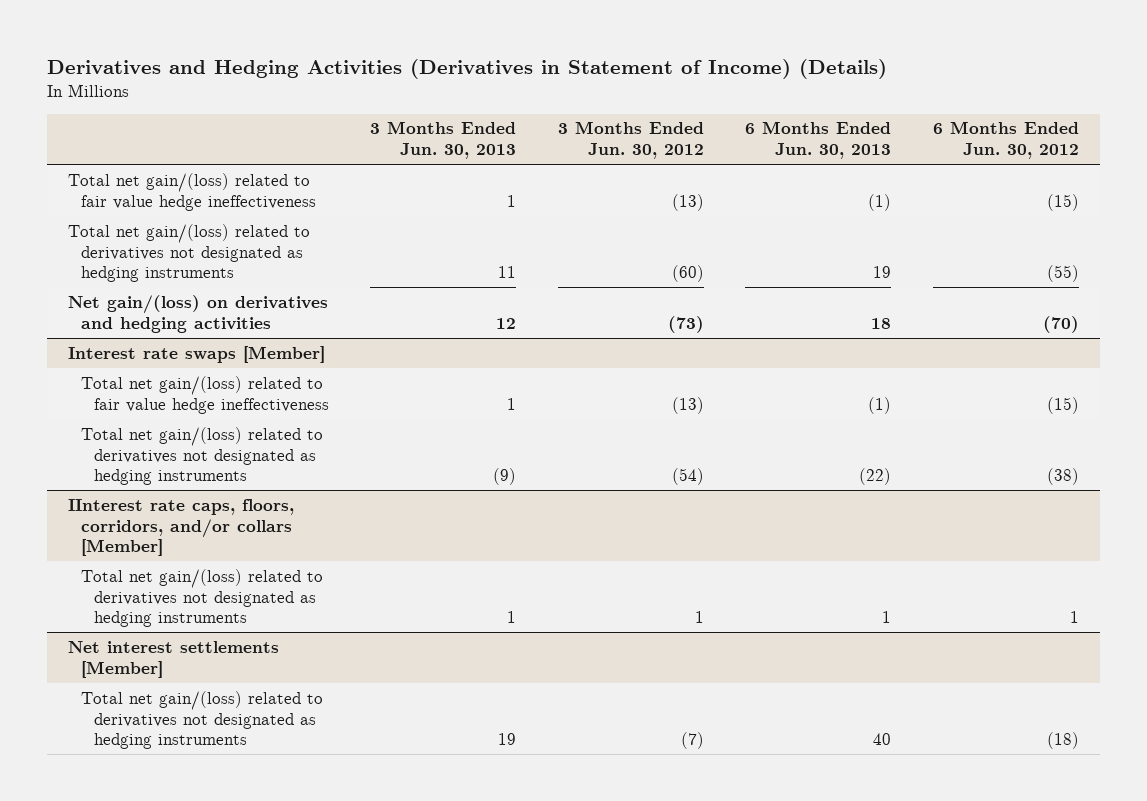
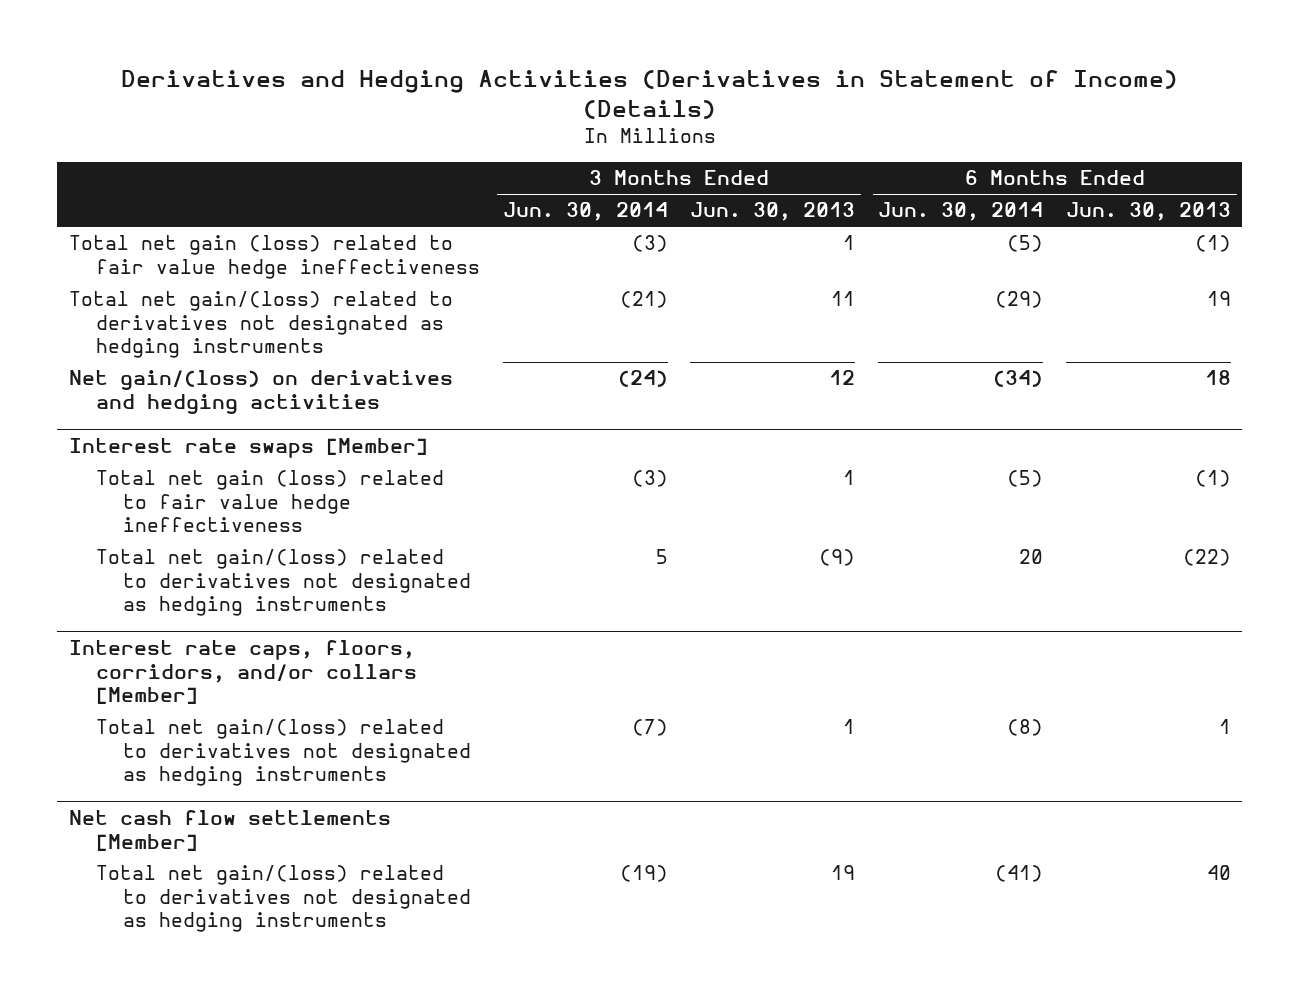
- | 3 Months Ended Jun. 30, 2013 | 3 Months Ended Jun. 30, 2012 | 6 Months Ended Jun. 30, 2013 | 6 Months Ended Jun. 30, 2012
+ | 3 Months Ended Jun. 30, 2014 | 3 Months Ended Jun. 30, 2013 | 6 Months Ended Jun. 30, 2014 | 6 Months Ended Jun. 30, 2013
- Total net gain/(loss) related to fair value hedge ineffectiveness | 1 | (13) | (1) | (15)
+ Total net gain (loss) related to fair value hedge ineffectiveness | (3) | 1 | (5) | (1)
@ Interest rate swaps [Member]
- Total net gain/(loss) related to fair value hedge ineffectiveness | 1 | (13) | (1) | (15)
+ Total net gain (loss) related to fair value hedge ineffectiveness | (3) | 1 | (5) | (1)
- IInterest rate caps, floors, corridors, and/or collars [Member]
+ Interest rate caps, floors, corridors, and/or collars [Member]
- Net interest settlements [Member]
+ Net cash flow settlements [Member]

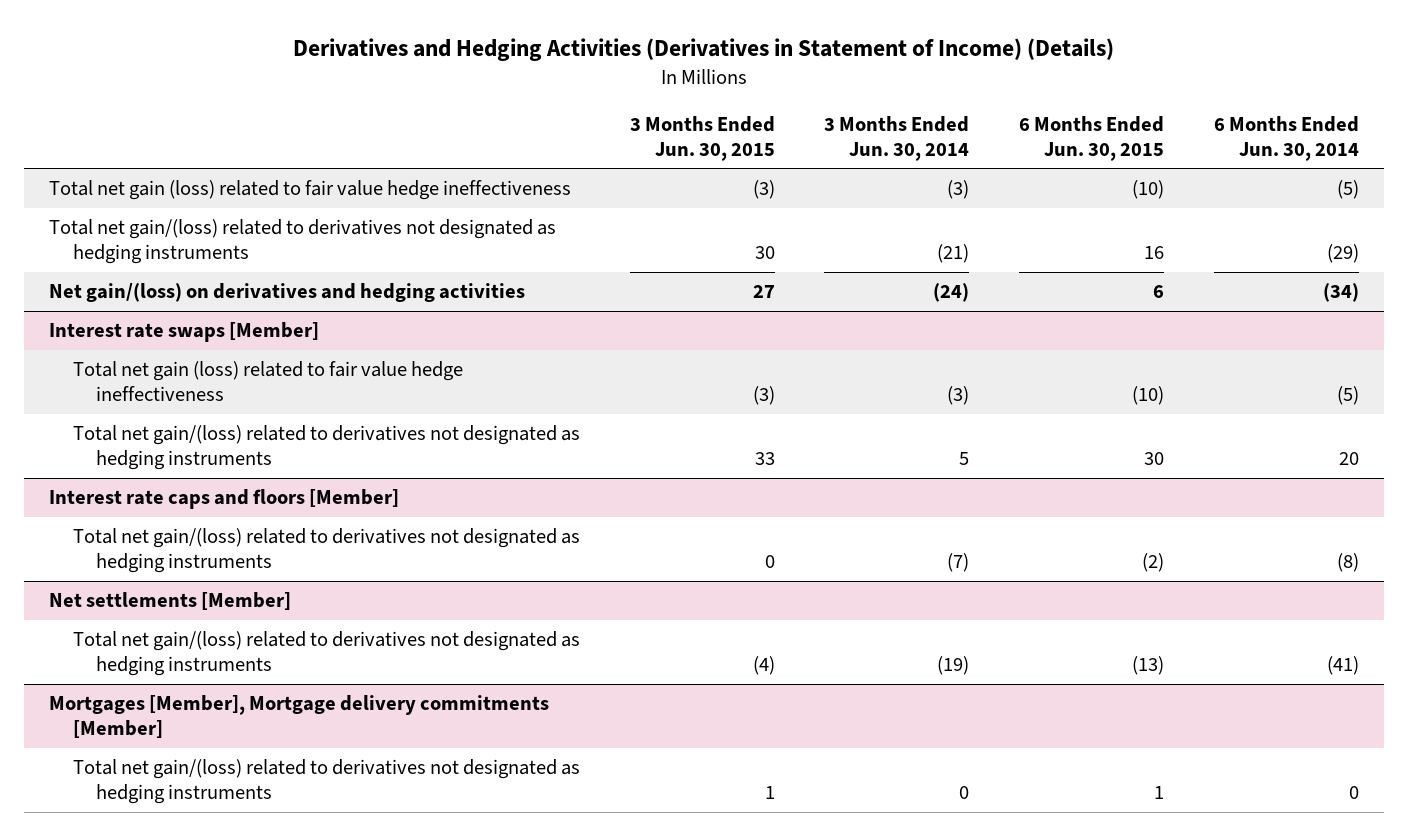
- | 3 Months Ended Jun. 30, 2014 | 3 Months Ended Jun. 30, 2013 | 6 Months Ended Jun. 30, 2014 | 6 Months Ended Jun. 30, 2013
+ | 3 Months Ended Jun. 30, 2015 | 3 Months Ended Jun. 30, 2014 | 6 Months Ended Jun. 30, 2015 | 6 Months Ended Jun. 30, 2014
- Interest rate caps, floors, corridors, and/or collars [Member]
+ Interest rate caps and floors [Member]
- Net cash flow settlements [Member]
+ Net settlements [Member]
+ Mortgages [Member], Mortgage delivery commitments [Member]
+ Total net gain/(loss) related to derivatives not designated as hedging instruments | 1 | 0 | 1 | 0

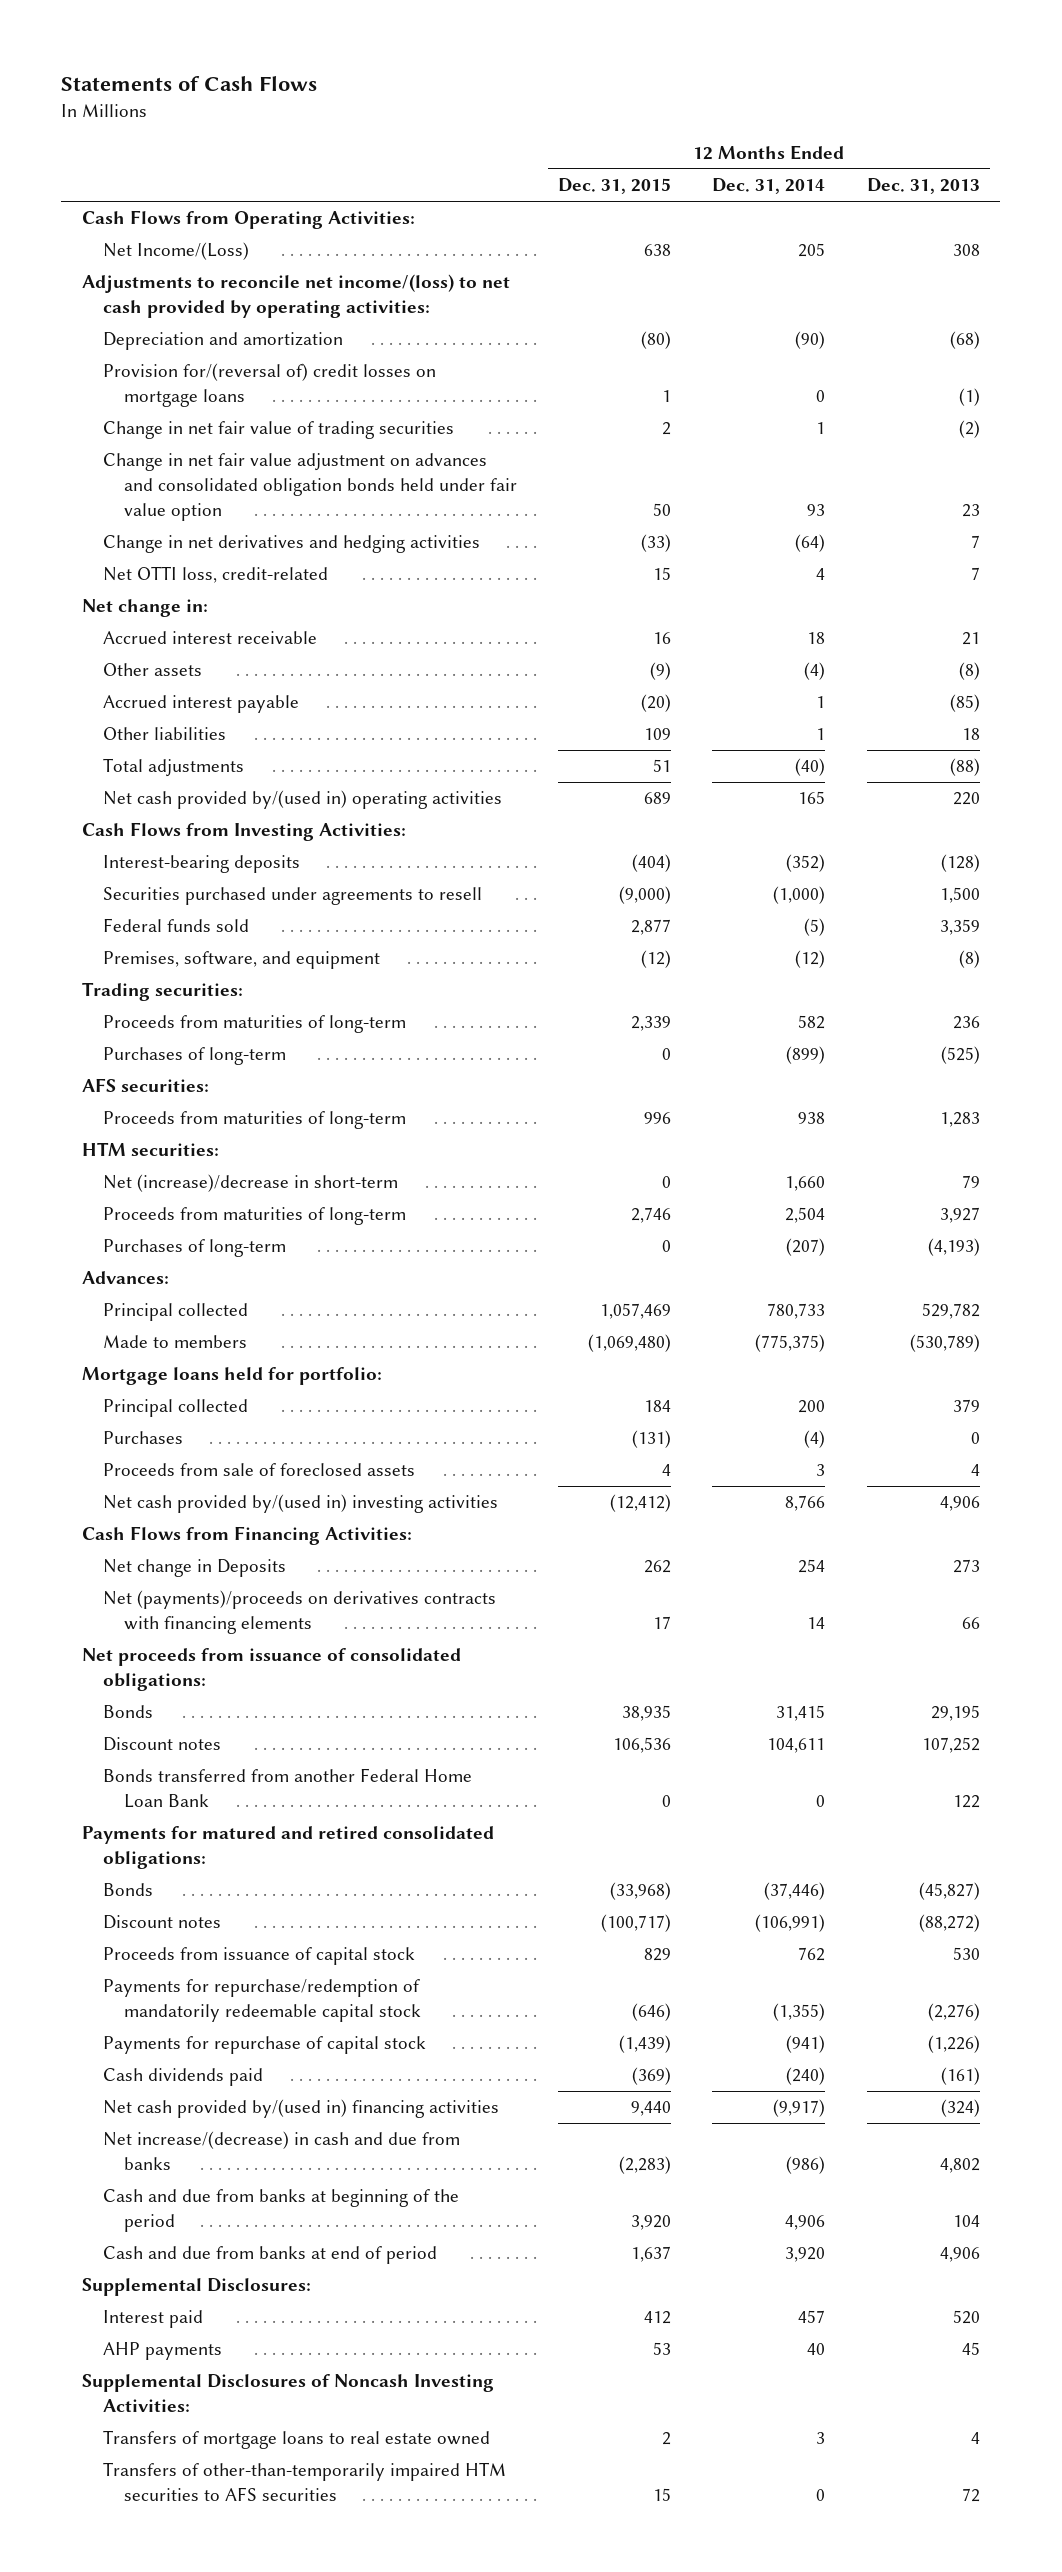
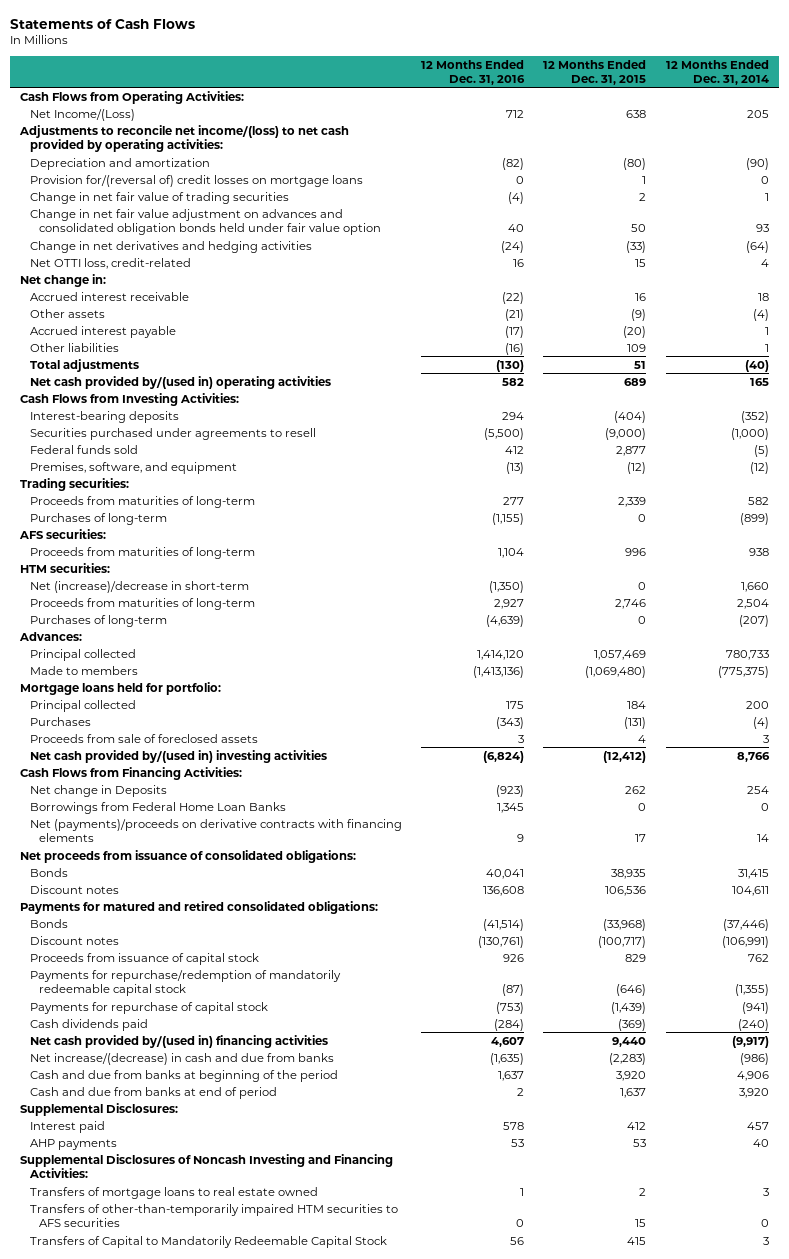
- | 12 Months Ended Dec. 31, 2015 | 12 Months Ended Dec. 31, 2014 | 12 Months Ended Dec. 31, 2013
+ | 12 Months Ended Dec. 31, 2016 | 12 Months Ended Dec. 31, 2015 | 12 Months Ended Dec. 31, 2014
- Net (payments)/proceeds on derivatives contracts with financing elements | 17 | 14 | 66
+ Borrowings from Federal Home Loan Banks | 1,345 | 0 | 0
+ Net (payments)/proceeds on derivative contracts with financing elements | 9 | 17 | 14
- Bonds transferred from another Federal Home Loan Bank | 0 | 0 | 122
- Supplemental Disclosures of Noncash Investing Activities:
+ Supplemental Disclosures of Noncash Investing and Financing Activities:
+ Transfers of Capital to Mandatorily Redeemable Capital Stock | 56 | 415 | 3

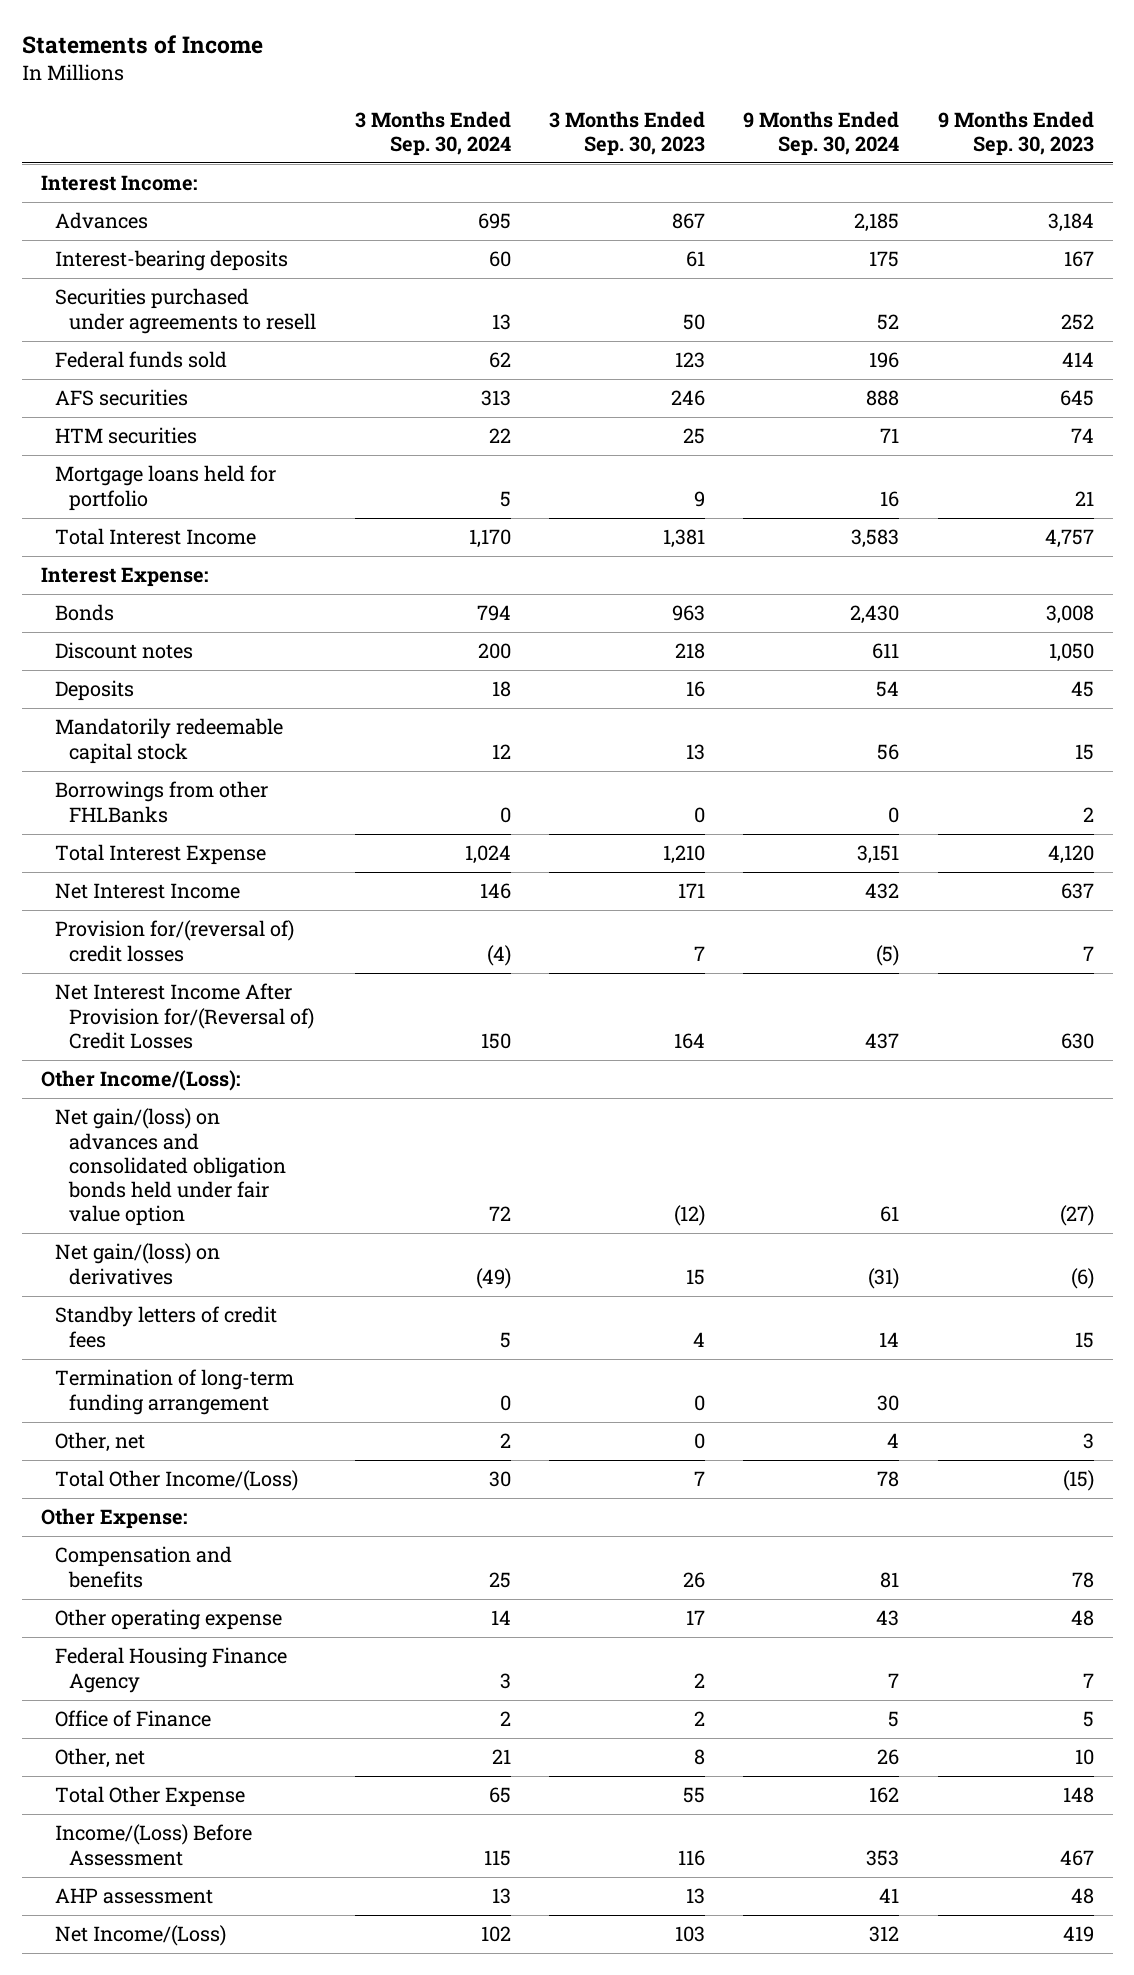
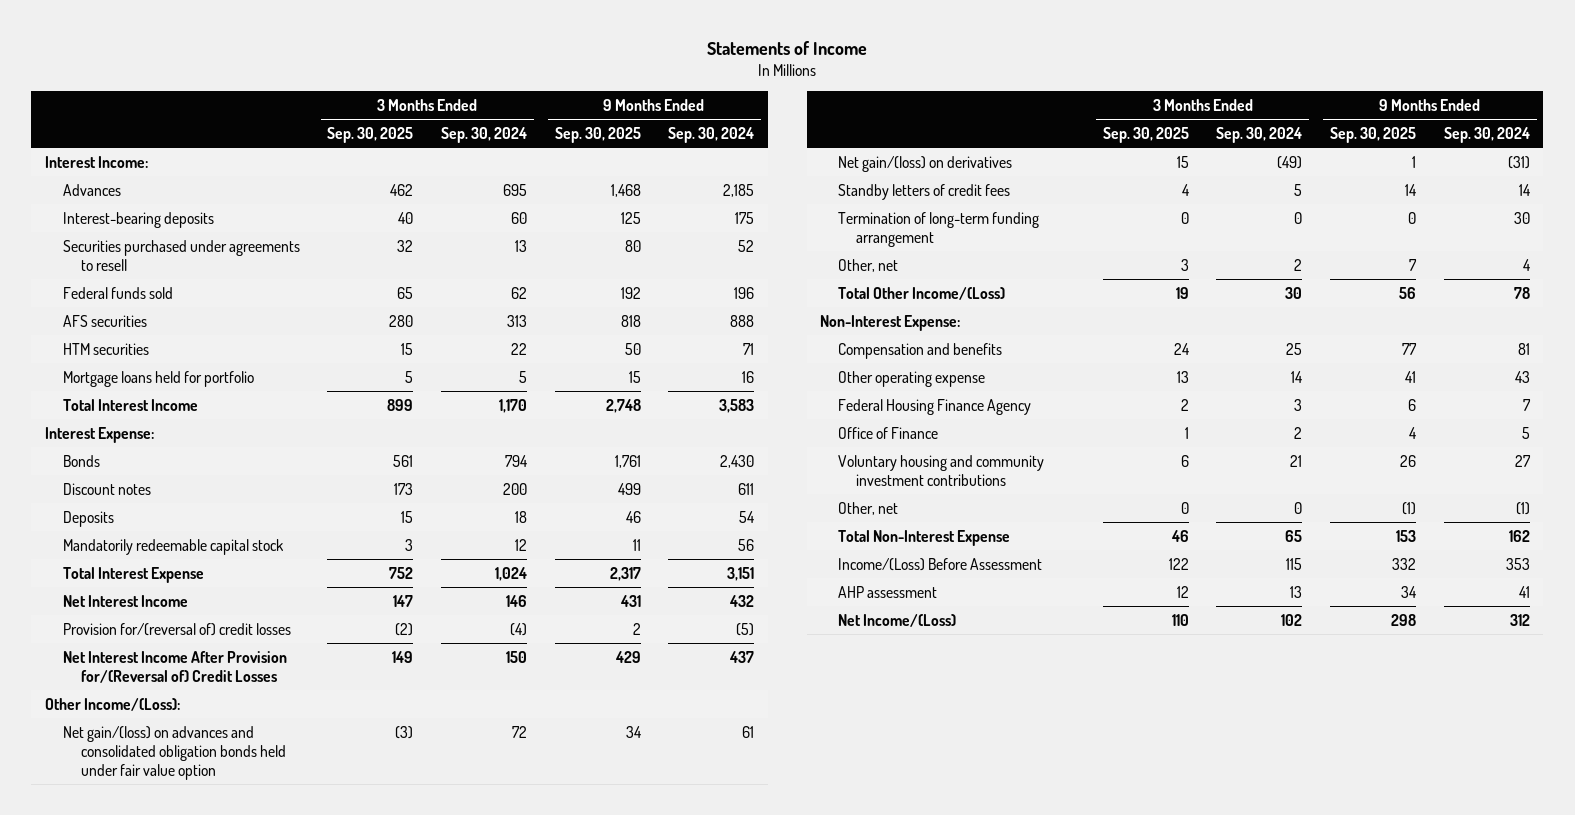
- | 3 Months Ended Sep. 30, 2024 | 3 Months Ended Sep. 30, 2023 | 9 Months Ended Sep. 30, 2024 | 9 Months Ended Sep. 30, 2023
+ | 3 Months Ended Sep. 30, 2025 | 3 Months Ended Sep. 30, 2024 | 9 Months Ended Sep. 30, 2025 | 9 Months Ended Sep. 30, 2024
- Borrowings from other FHLBanks | 0 | 0 | 0 | 2
- Other Expense:
+ Non-Interest Expense:
- Other, net | 21 | 8 | 26 | 10
- Total Other Expense | 65 | 55 | 162 | 148
+ Voluntary housing and community investment contributions | 6 | 21 | 26 | 27
+ Other, net | 0 | 0 | (1) | (1)
+ Total Non-Interest Expense | 46 | 65 | 153 | 162

